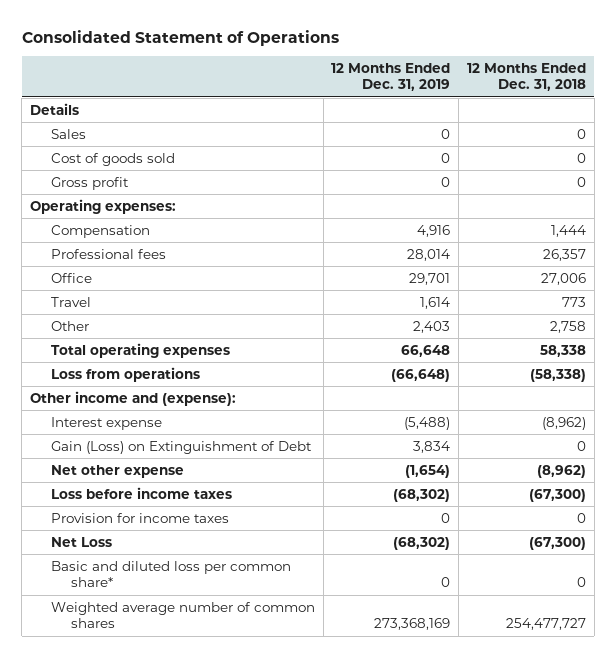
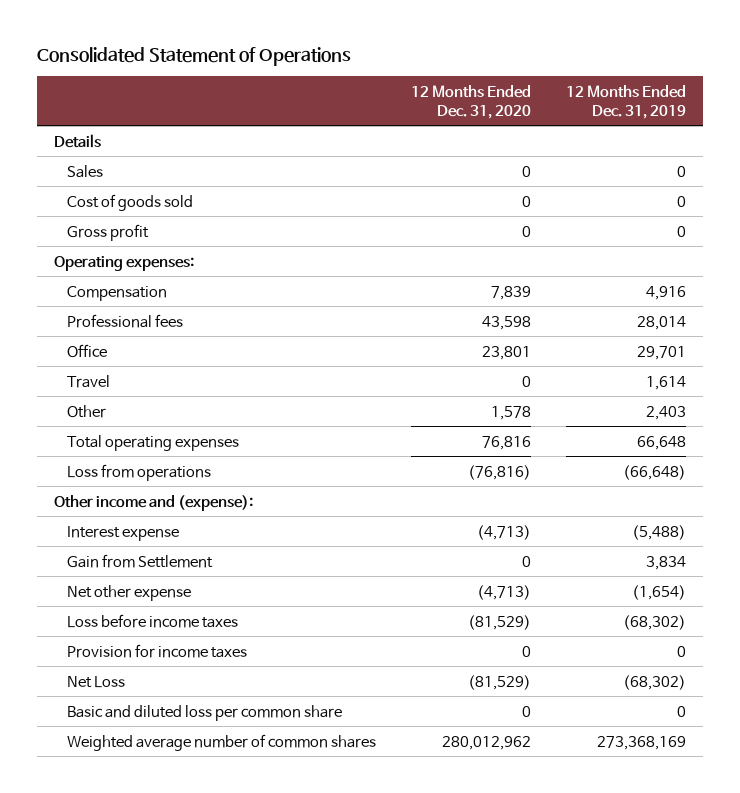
- | 12 Months Ended Dec. 31, 2019 | 12 Months Ended Dec. 31, 2018
+ | 12 Months Ended Dec. 31, 2020 | 12 Months Ended Dec. 31, 2019
- Gain (Loss) on Extinguishment of Debt | 3,834 | 0
+ Gain from Settlement | 0 | 3,834
- Basic and diluted loss per common share* | 0 | 0
+ Basic and diluted loss per common share | 0 | 0

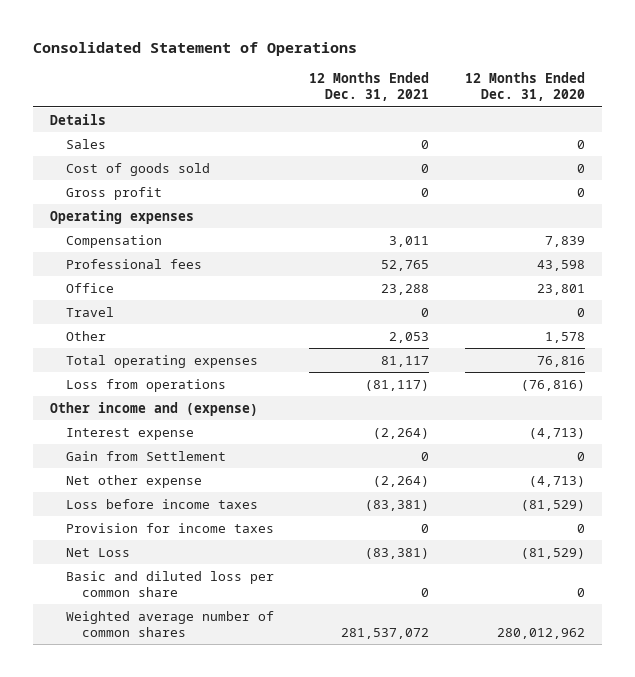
- | 12 Months Ended Dec. 31, 2020 | 12 Months Ended Dec. 31, 2019
+ | 12 Months Ended Dec. 31, 2021 | 12 Months Ended Dec. 31, 2020
- Operating expenses:
+ Operating expenses
- Other income and (expense):
+ Other income and (expense)

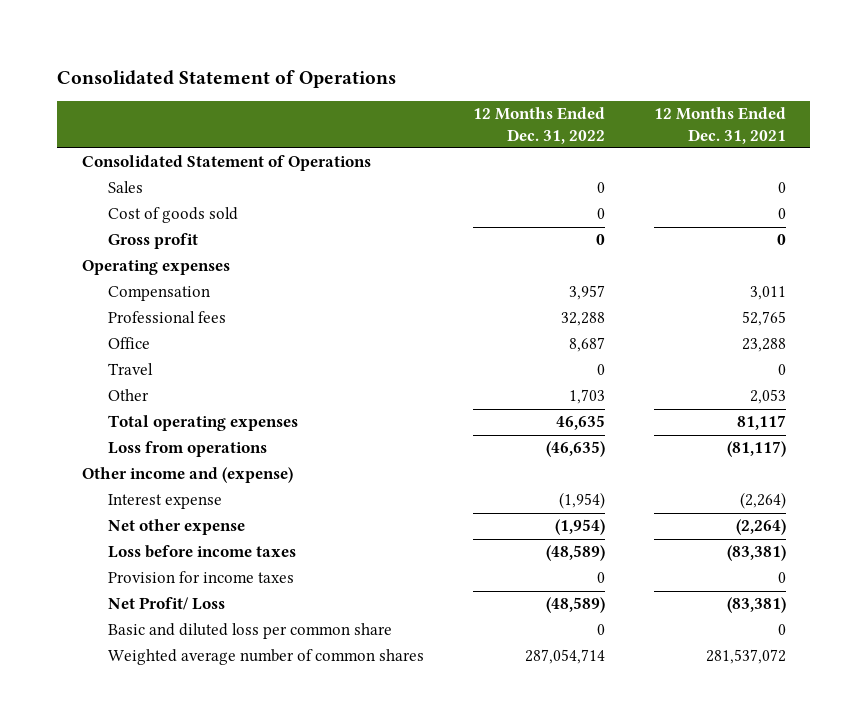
- | 12 Months Ended Dec. 31, 2021 | 12 Months Ended Dec. 31, 2020
+ | 12 Months Ended Dec. 31, 2022 | 12 Months Ended Dec. 31, 2021
- Details
+ Consolidated Statement of Operations
- Gain from Settlement | 0 | 0
- Net Loss | (83,381) | (81,529)
+ Net Profit/ Loss | (48,589) | (83,381)

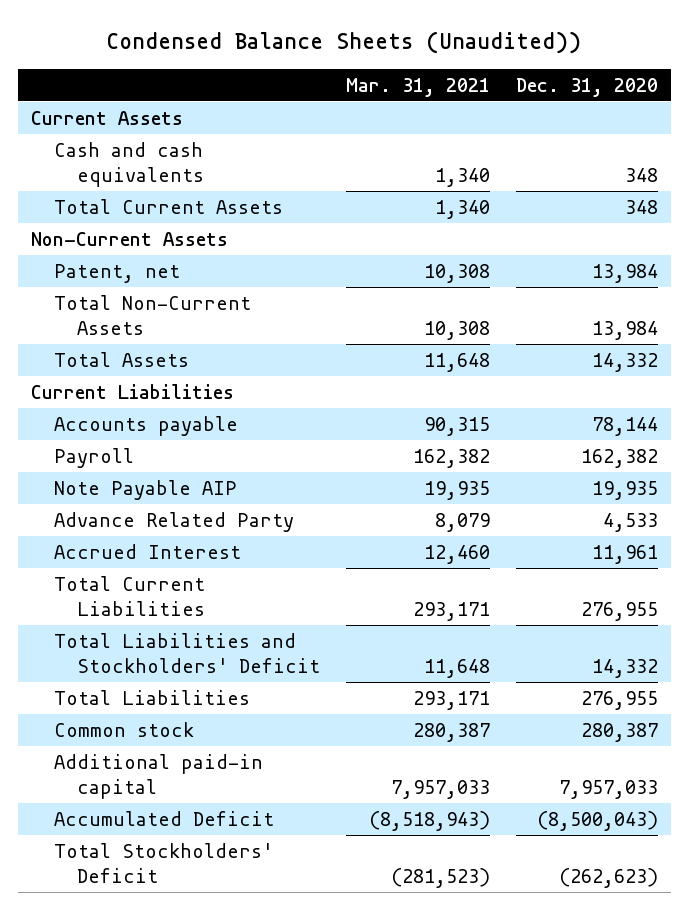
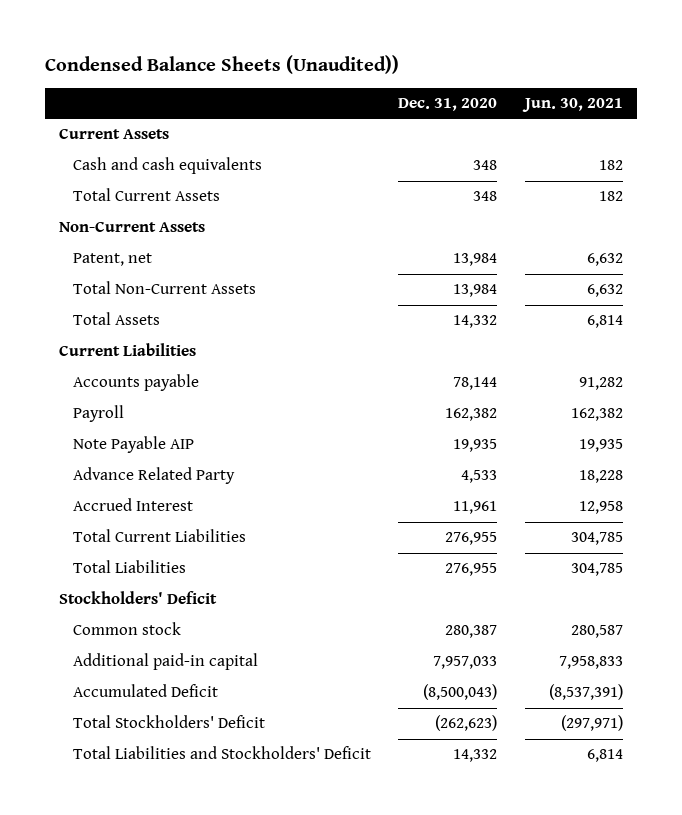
- | Mar. 31, 2021 | Dec. 31, 2020
+ | Dec. 31, 2020 | Jun. 30, 2021
+ Stockholders' Deficit
moved down: Total Liabilities and Stockholders' Deficit | 14,332 | 6,814

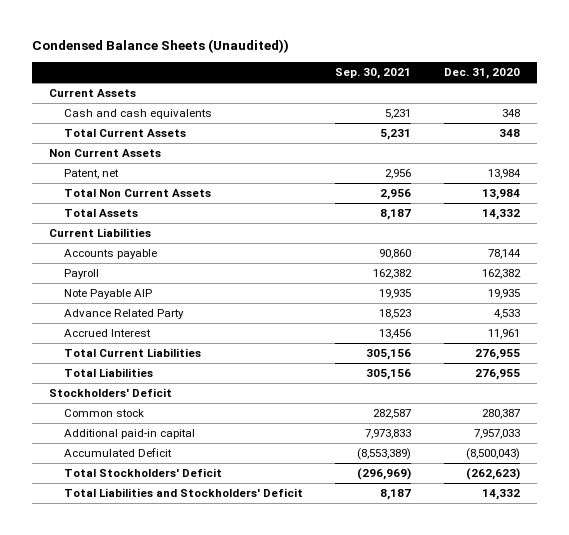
- | Dec. 31, 2020 | Jun. 30, 2021
+ | Sep. 30, 2021 | Dec. 31, 2020
- Non-Current Assets
+ Non Current Assets
- Total Non-Current Assets | 13,984 | 6,632
+ Total Non Current Assets | 2,956 | 13,984

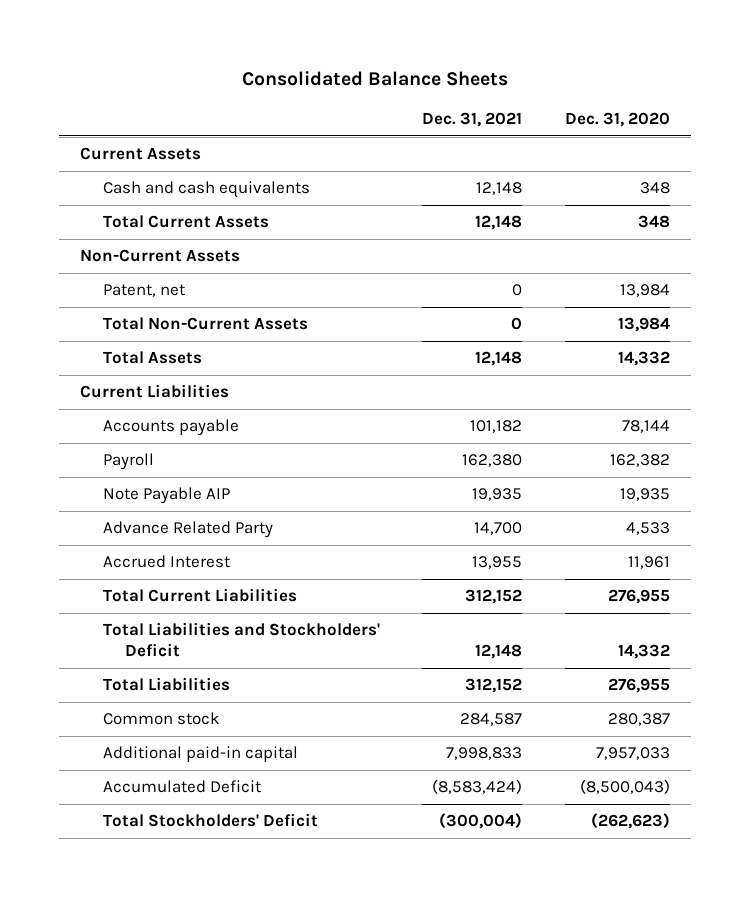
- Condensed Balance Sheets (Unaudited))
+ Consolidated Balance Sheets
- | Sep. 30, 2021 | Dec. 31, 2020
+ | Dec. 31, 2021 | Dec. 31, 2020
- Non Current Assets
+ Non-Current Assets
- Total Non Current Assets | 2,956 | 13,984
+ Total Non-Current Assets | 0 | 13,984
moved up: Total Liabilities and Stockholders' Deficit | 12,148 | 14,332
- Stockholders' Deficit

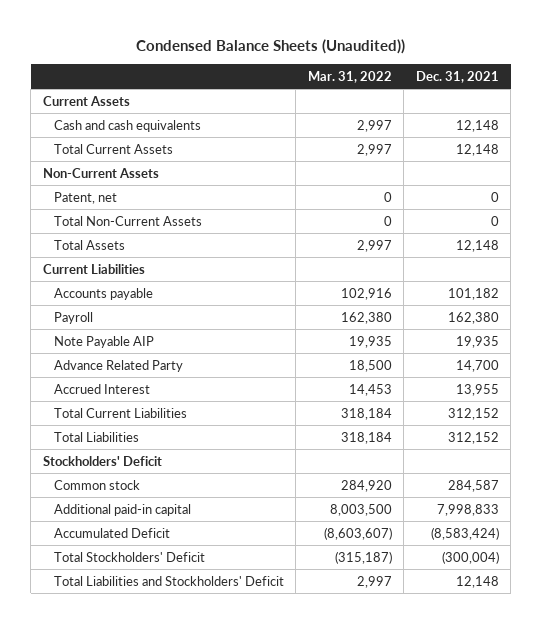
- Consolidated Balance Sheets
+ Condensed Balance Sheets (Unaudited))
- | Dec. 31, 2021 | Dec. 31, 2020
+ | Mar. 31, 2022 | Dec. 31, 2021
+ Stockholders' Deficit
moved down: Total Liabilities and Stockholders' Deficit | 2,997 | 12,148

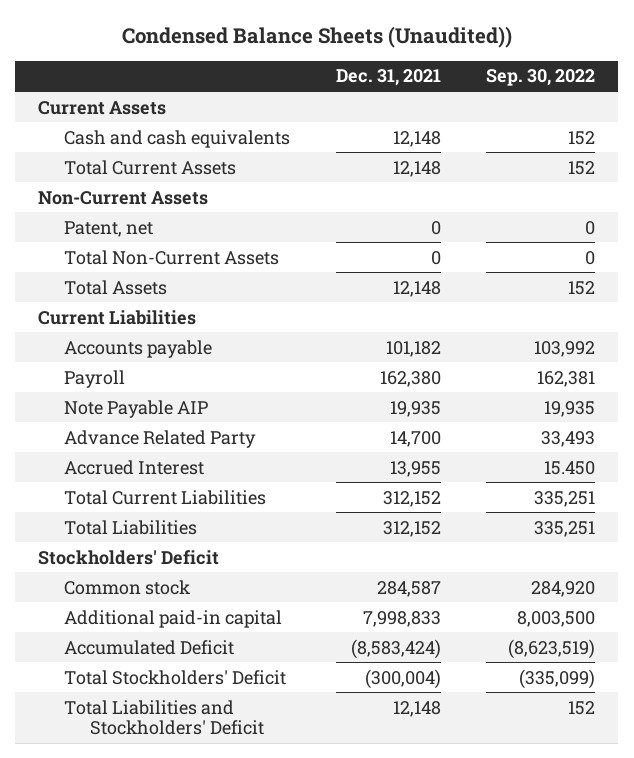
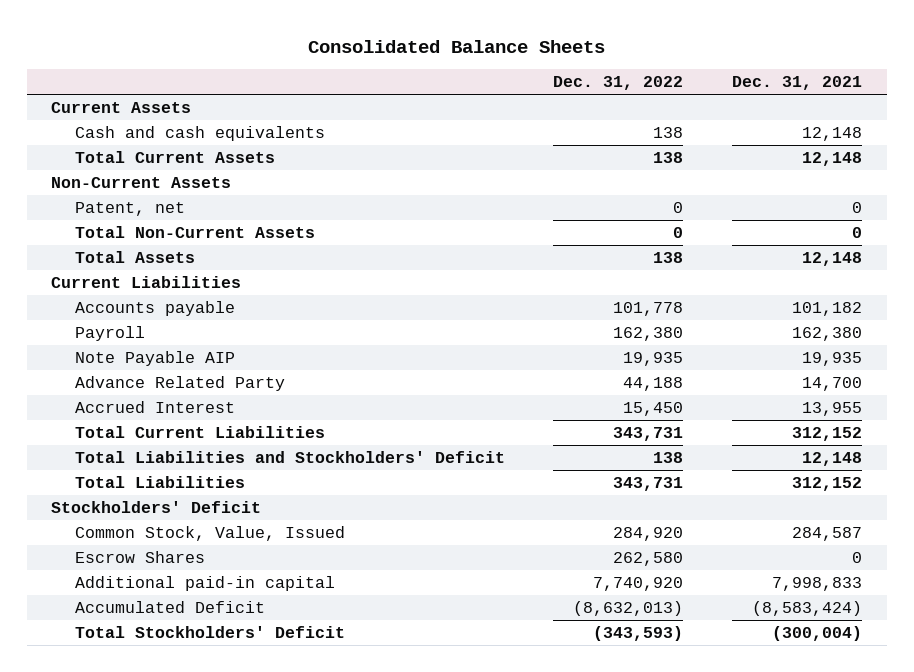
- Condensed Balance Sheets (Unaudited))
+ Consolidated Balance Sheets
- | Dec. 31, 2021 | Sep. 30, 2022
+ | Dec. 31, 2022 | Dec. 31, 2021
moved up: Total Liabilities and Stockholders' Deficit | 138 | 12,148
- Common stock | 284,587 | 284,920
+ Common Stock, Value, Issued | 284,920 | 284,587
+ Escrow Shares | 262,580 | 0

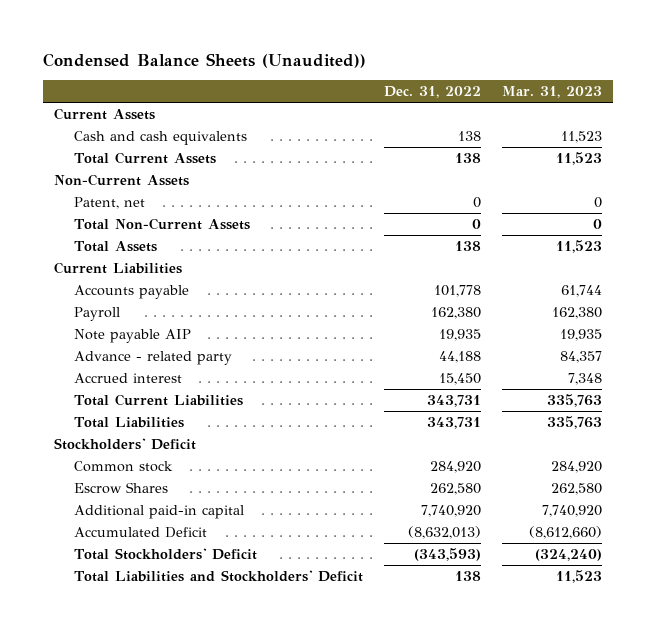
- Consolidated Balance Sheets
+ Condensed Balance Sheets (Unaudited))
- | Dec. 31, 2022 | Dec. 31, 2021
+ | Dec. 31, 2022 | Mar. 31, 2023
- Note Payable AIP | 19,935 | 19,935
- Advance Related Party | 44,188 | 14,700
- Accrued Interest | 15,450 | 13,955
+ Note payable AIP | 19,935 | 19,935
+ Advance - related party | 44,188 | 84,357
+ Accrued interest | 15,450 | 7,348
- Common Stock, Value, Issued | 284,920 | 284,587
+ Common stock | 284,920 | 284,920
moved down: Total Liabilities and Stockholders' Deficit | 138 | 11,523

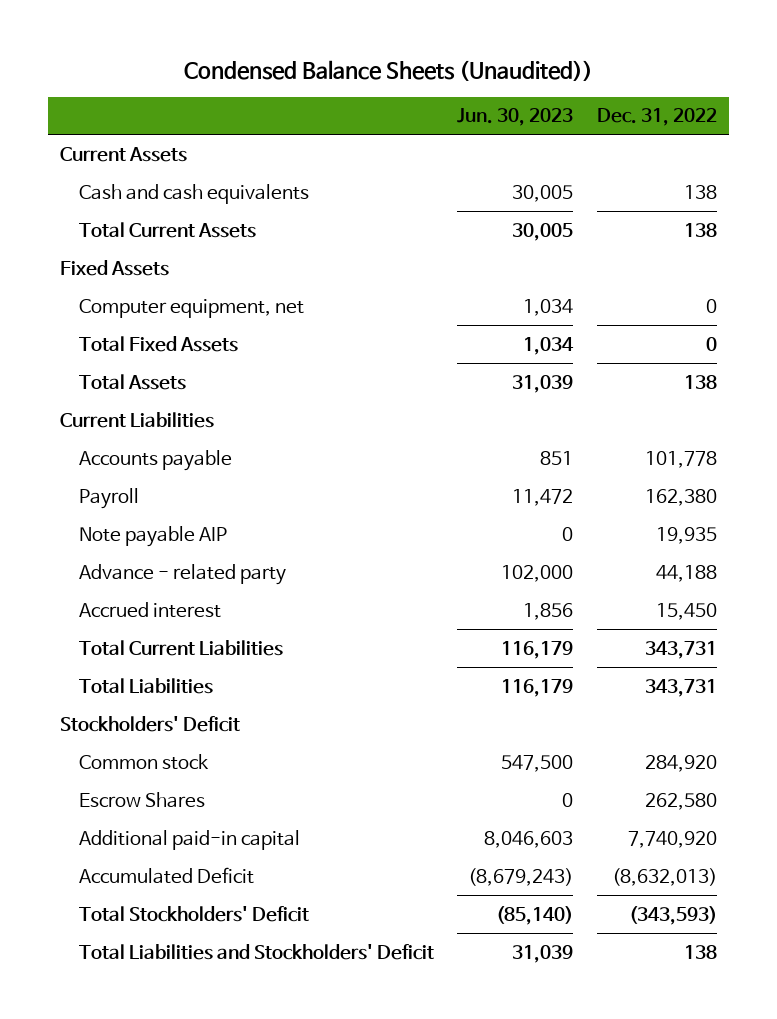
- | Dec. 31, 2022 | Mar. 31, 2023
+ | Jun. 30, 2023 | Dec. 31, 2022
- Non-Current Assets
- Patent, net | 0 | 0
- Total Non-Current Assets | 0 | 0
+ Fixed Assets
+ Computer equipment, net | 1,034 | 0
+ Total Fixed Assets | 1,034 | 0

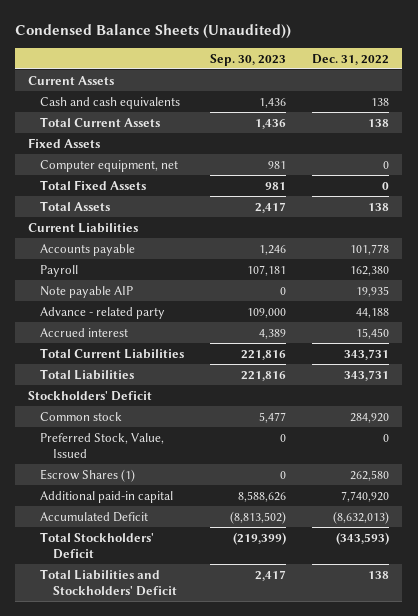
- | Jun. 30, 2023 | Dec. 31, 2022
+ | Sep. 30, 2023 | Dec. 31, 2022
- Escrow Shares | 0 | 262,580
+ Preferred Stock, Value, Issued | 0 | 0
+ Escrow Shares (1) | 0 | 262,580

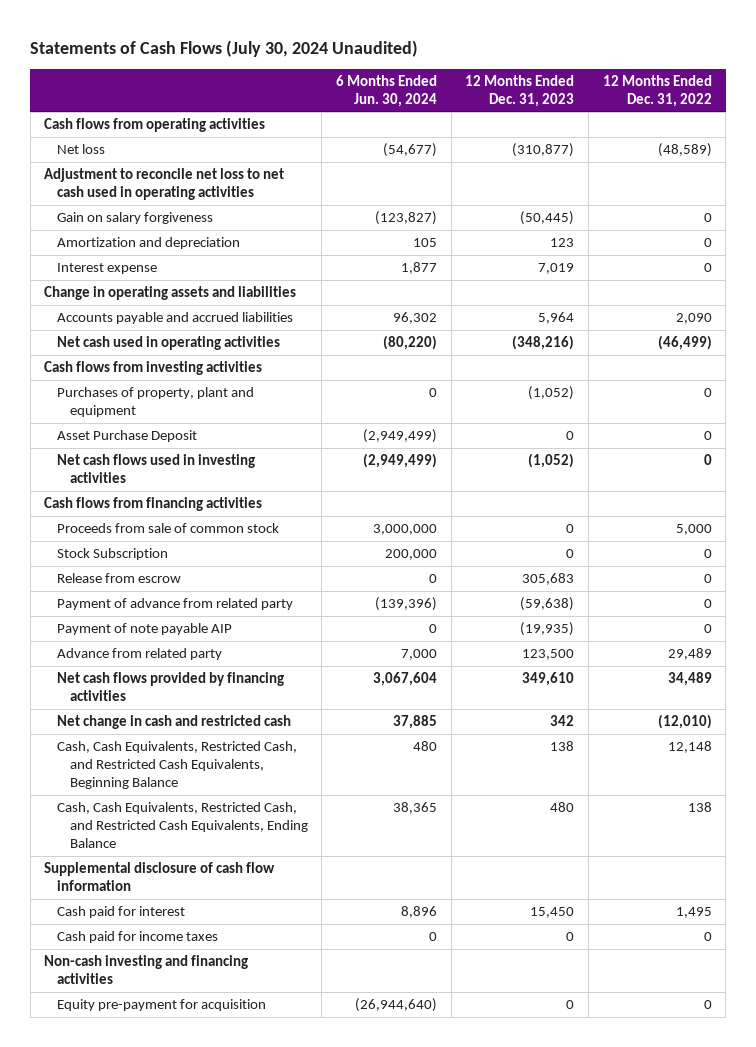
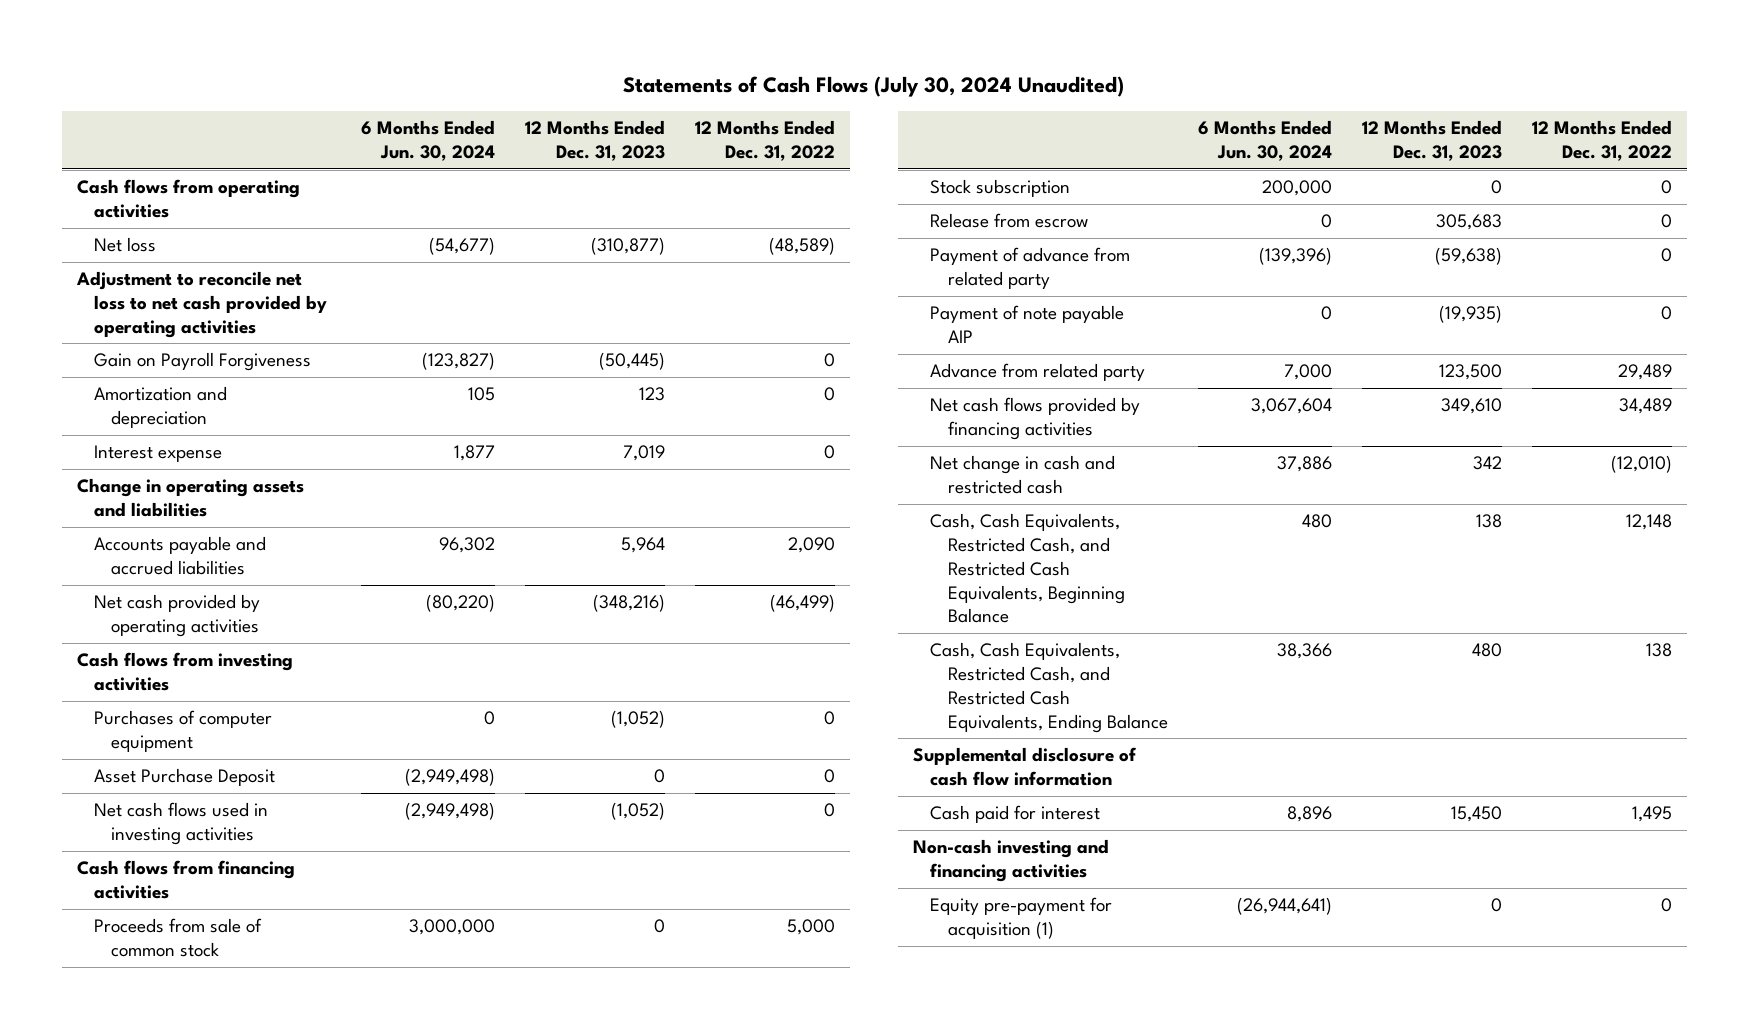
- Adjustment to reconcile net loss to net cash used in operating activities
- Gain on salary forgiveness | (123,827) | (50,445) | 0
+ Adjustment to reconcile net loss to net cash provided by operating activities
+ Gain on Payroll Forgiveness | (123,827) | (50,445) | 0
- Net cash used in operating activities | (80,220) | (348,216) | (46,499)
+ Net cash provided by operating activities | (80,220) | (348,216) | (46,499)
- Purchases of property, plant and equipment | 0 | (1,052) | 0
- Asset Purchase Deposit | (2,949,499) | 0 | 0
- Net cash flows used in investing activities | (2,949,499) | (1,052) | 0
+ Purchases of computer equipment | 0 | (1,052) | 0
+ Asset Purchase Deposit | (2,949,498) | 0 | 0
+ Net cash flows used in investing activities | (2,949,498) | (1,052) | 0
- Stock Subscription | 200,000 | 0 | 0
+ Stock subscription | 200,000 | 0 | 0
- Net change in cash and restricted cash | 37,885 | 342 | (12,010)
+ Net change in cash and restricted cash | 37,886 | 342 | (12,010)
- Cash, Cash Equivalents, Restricted Cash, and Restricted Cash Equivalents, Ending Balance | 38,365 | 480 | 138
+ Cash, Cash Equivalents, Restricted Cash, and Restricted Cash Equivalents, Ending Balance | 38,366 | 480 | 138
- Cash paid for income taxes | 0 | 0 | 0
- Equity pre-payment for acquisition | (26,944,640) | 0 | 0
+ Equity pre-payment for acquisition (1) | (26,944,641) | 0 | 0

